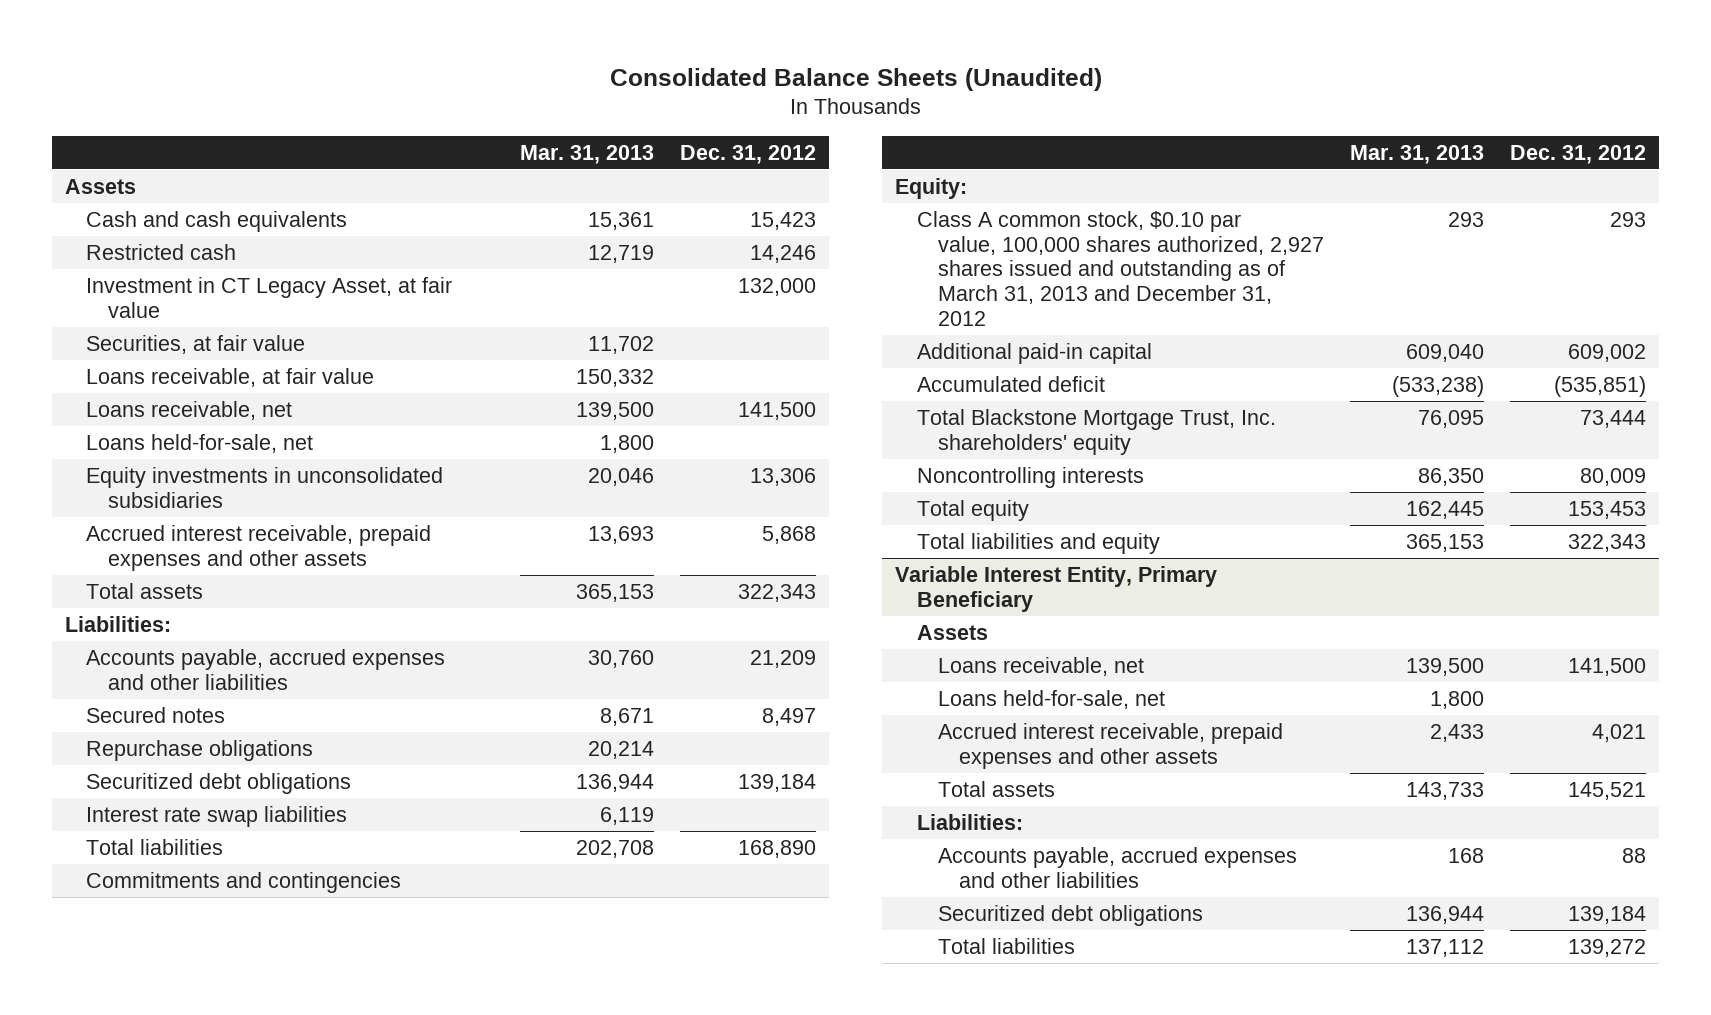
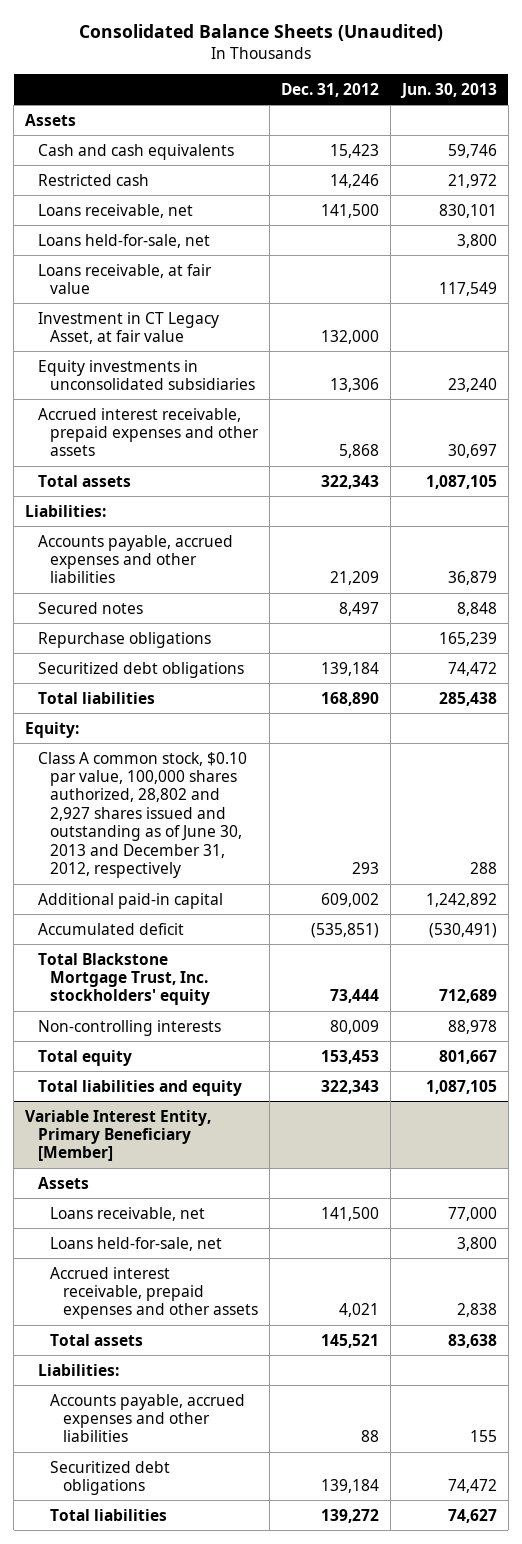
- | Mar. 31, 2013 | Dec. 31, 2012
+ | Dec. 31, 2012 | Jun. 30, 2013
- Securities, at fair value | 11,702 |
moved down: Loans receivable, at fair value | | 117,549
moved down: Investment in CT Legacy Asset, at fair value | 132,000 |
- Interest rate swap liabilities | 6,119 |
- Commitments and contingencies
- Class A common stock, $0.10 par value, 100,000 shares authorized, 2,927 shares issued and outstanding as of March 31, 2013 and December 31, 2012 | 293 | 293
+ Class A common stock, $0.10 par value, 100,000 shares authorized, 28,802 and 2,927 shares issued and outstanding as of June 30, 2013 and December 31, 2012, respectively | 293 | 288
- Total Blackstone Mortgage Trust, Inc. shareholders' equity | 76,095 | 73,444
- Noncontrolling interests | 86,350 | 80,009
+ Total Blackstone Mortgage Trust, Inc. stockholders' equity | 73,444 | 712,689
+ Non-controlling interests | 80,009 | 88,978
- Variable Interest Entity, Primary Beneficiary
+ Variable Interest Entity, Primary Beneficiary [Member]

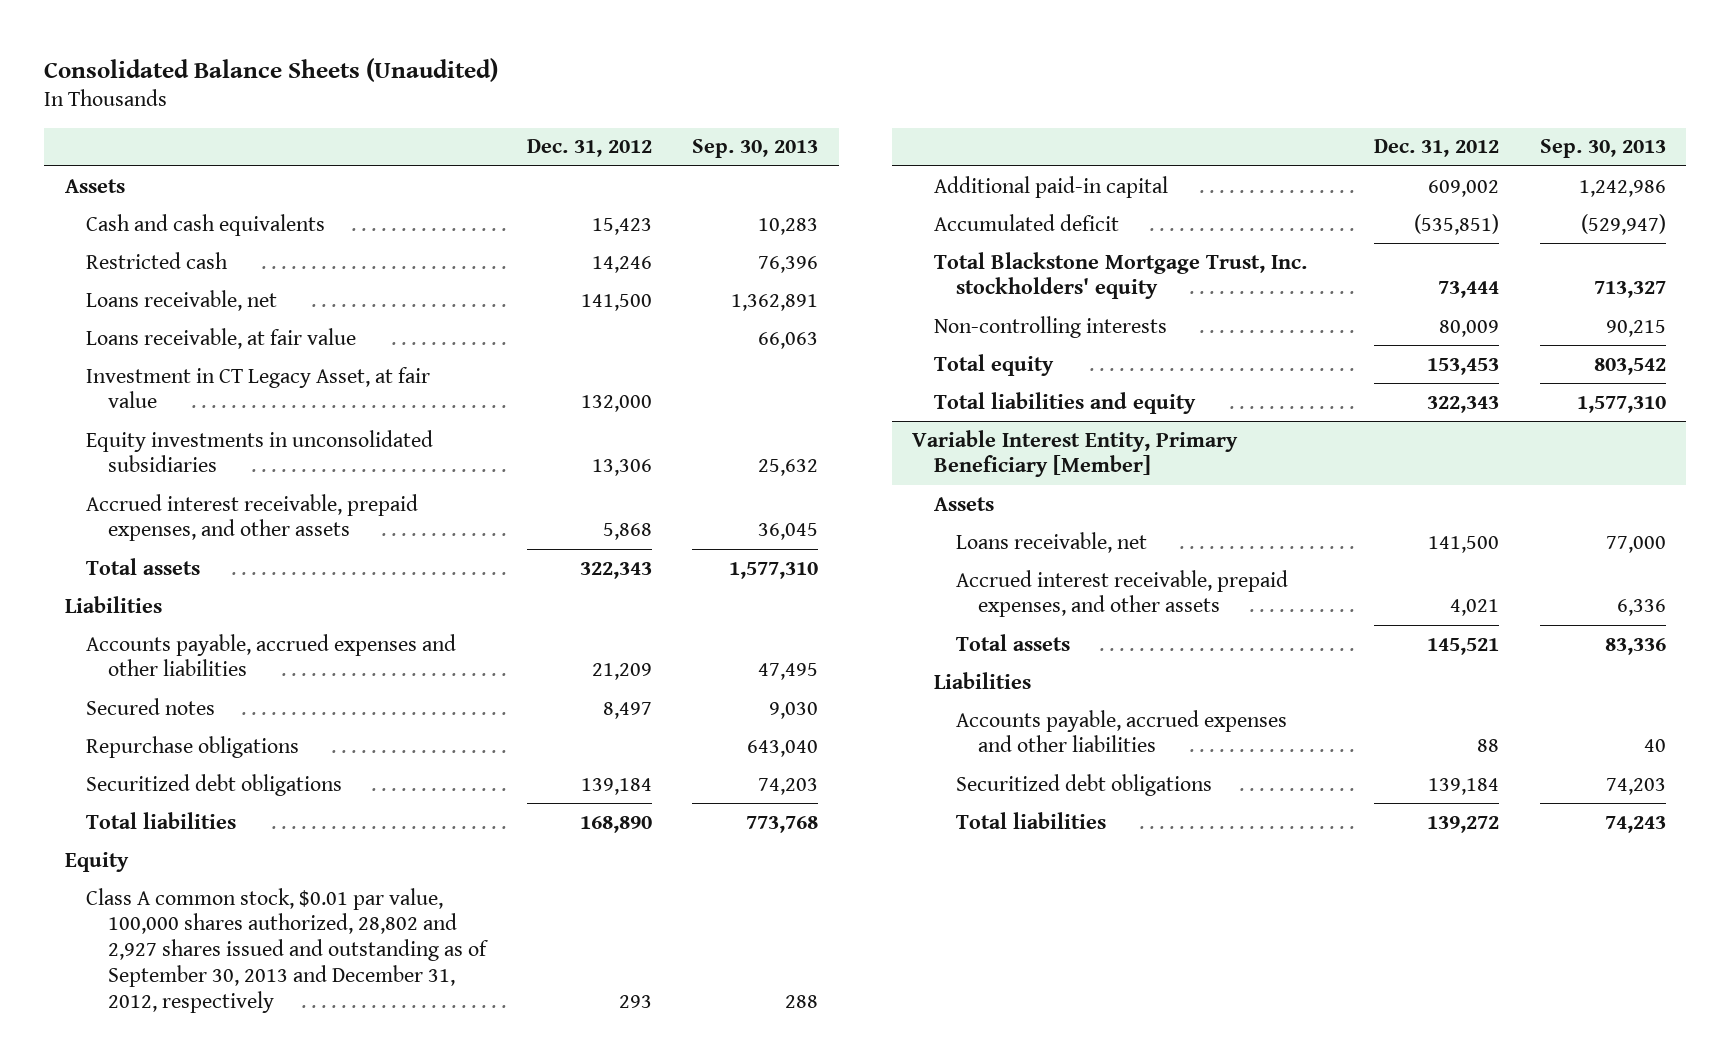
- | Dec. 31, 2012 | Jun. 30, 2013
+ | Dec. 31, 2012 | Sep. 30, 2013
- Loans held-for-sale, net | | 3,800
- Accrued interest receivable, prepaid expenses and other assets | 5,868 | 30,697
+ Accrued interest receivable, prepaid expenses, and other assets | 5,868 | 36,045
- Liabilities:
+ Liabilities
- Equity:
- Class A common stock, $0.10 par value, 100,000 shares authorized, 28,802 and 2,927 shares issued and outstanding as of June 30, 2013 and December 31, 2012, respectively | 293 | 288
+ Equity
+ Class A common stock, $0.01 par value, 100,000 shares authorized, 28,802 and 2,927 shares issued and outstanding as of September 30, 2013 and December 31, 2012, respectively | 293 | 288
@ Variable Interest Entity, Primary Beneficiary [Member]
- Loans held-for-sale, net | | 3,800
- Accrued interest receivable, prepaid expenses and other assets | 4,021 | 2,838
+ Accrued interest receivable, prepaid expenses, and other assets | 4,021 | 6,336
- Liabilities:
+ Liabilities

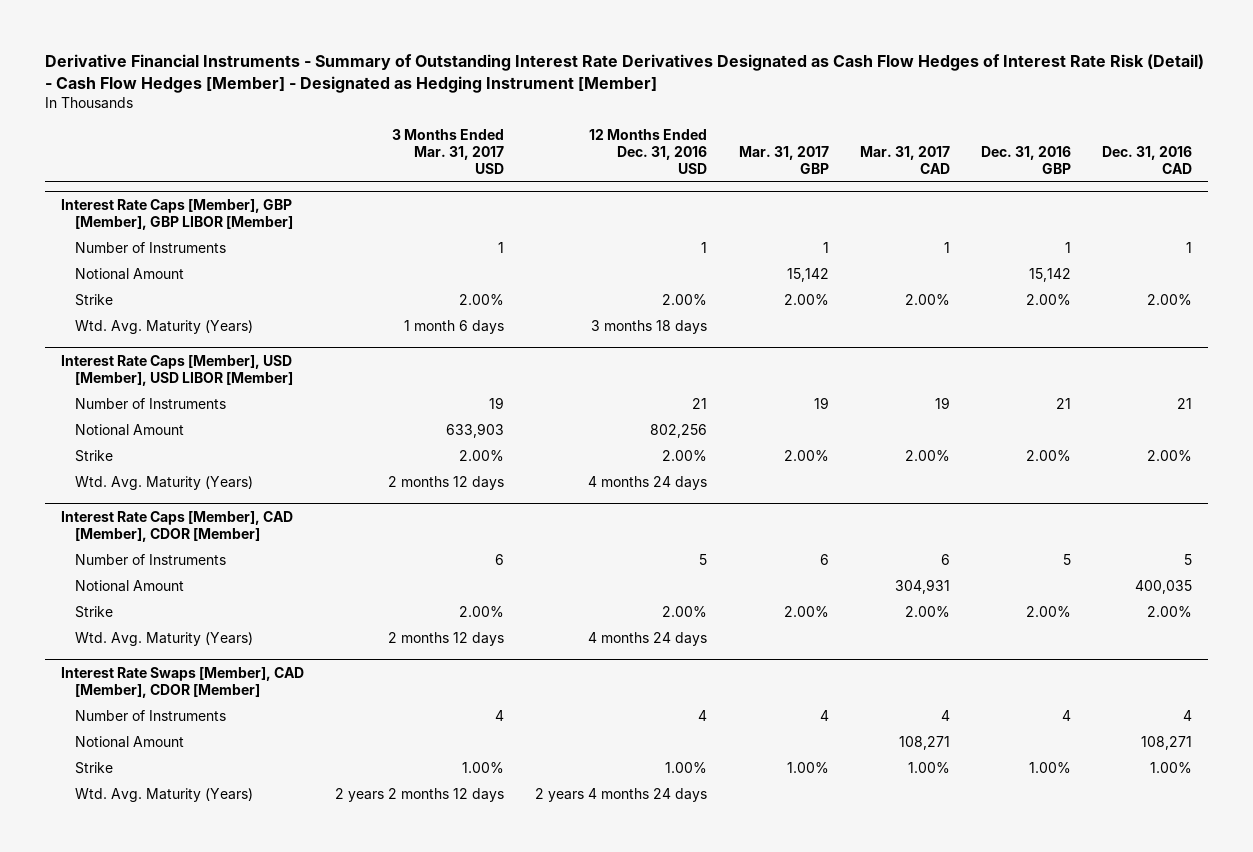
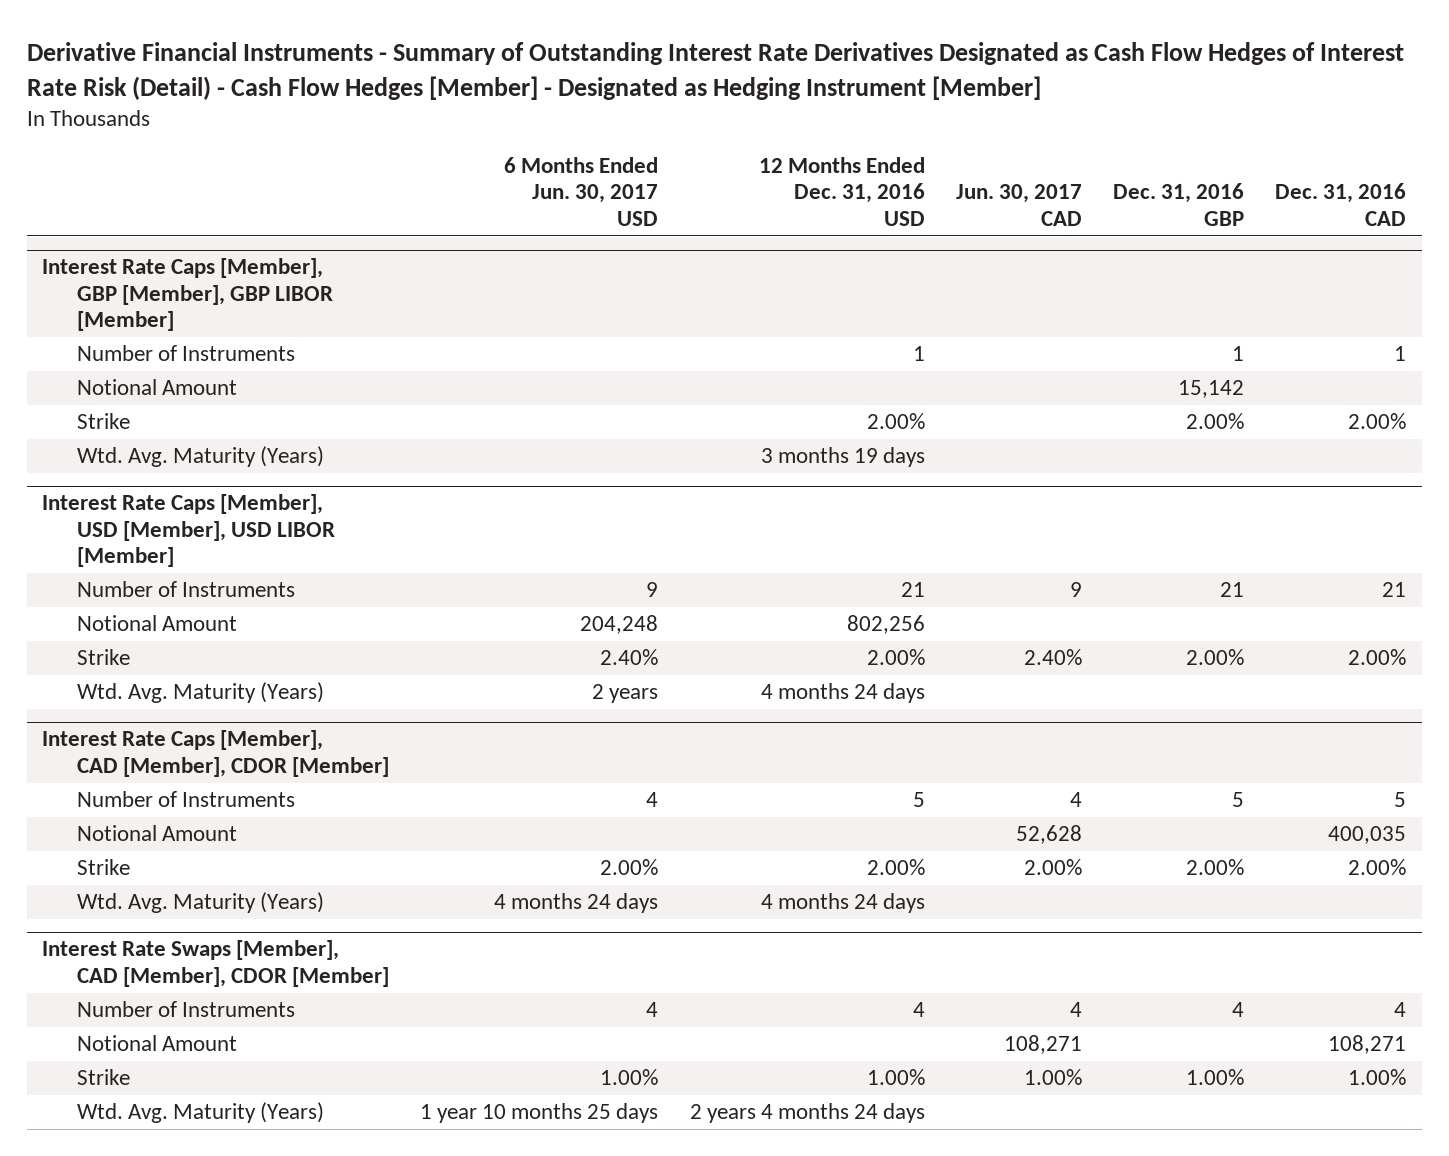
- | 3 Months Ended Mar. 31, 2017 USD | 12 Months Ended Dec. 31, 2016 USD | Mar. 31, 2017 GBP | Mar. 31, 2017 CAD | Dec. 31, 2016 GBP | Dec. 31, 2016 CAD
+ | 6 Months Ended Jun. 30, 2017 USD | 12 Months Ended Dec. 31, 2016 USD | Jun. 30, 2017 CAD | Dec. 31, 2016 GBP | Dec. 31, 2016 CAD
@ Interest Rate Caps [Member], GBP [Member], GBP LIBOR [Member]
- Wtd. Avg. Maturity (Years) | 1 month 6 days | 3 months 18 days | | | |
+ Wtd. Avg. Maturity (Years) | | 3 months 19 days | | |

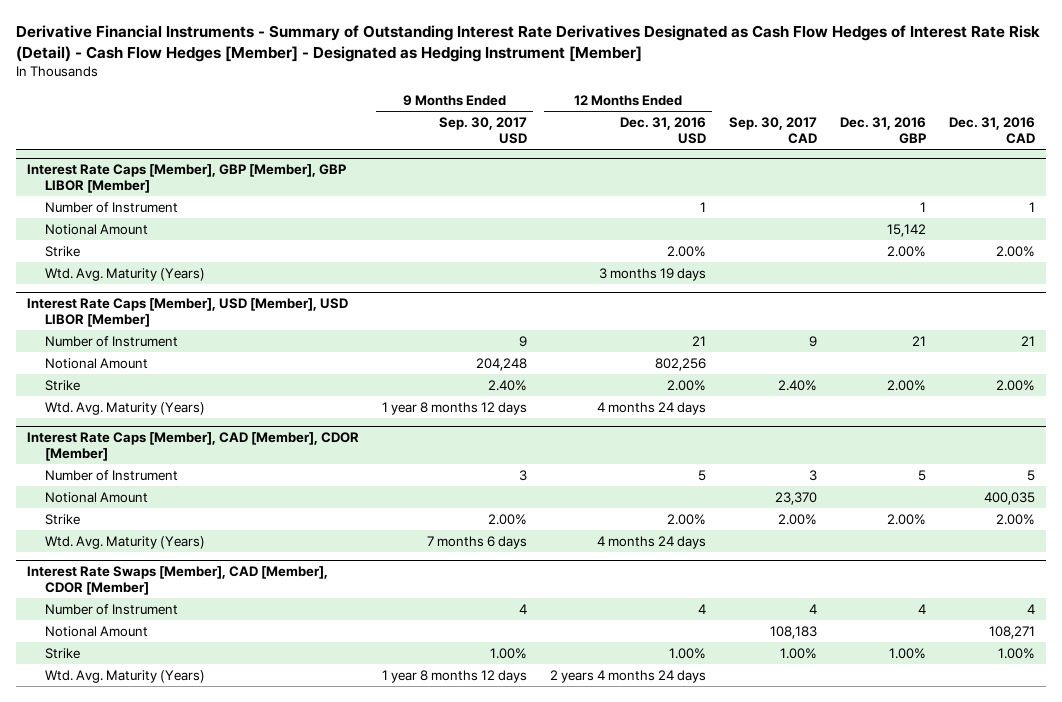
- | 6 Months Ended Jun. 30, 2017 USD | 12 Months Ended Dec. 31, 2016 USD | Jun. 30, 2017 CAD | Dec. 31, 2016 GBP | Dec. 31, 2016 CAD
+ | 9 Months Ended Sep. 30, 2017 USD | 12 Months Ended Dec. 31, 2016 USD | Sep. 30, 2017 CAD | Dec. 31, 2016 GBP | Dec. 31, 2016 CAD
@ Interest Rate Caps [Member], GBP [Member], GBP LIBOR [Member]
- Number of Instruments | | 1 | | 1 | 1
+ Number of Instrument | | 1 | | 1 | 1
@ Interest Rate Caps [Member], USD [Member], USD LIBOR [Member]
- Number of Instruments | 9 | 21 | 9 | 21 | 21
+ Number of Instrument | 9 | 21 | 9 | 21 | 21
@ Interest Rate Caps [Member], CAD [Member], CDOR [Member]
- Number of Instruments | 4 | 5 | 4 | 5 | 5
+ Number of Instrument | 3 | 5 | 3 | 5 | 5
@ Interest Rate Swaps [Member], CAD [Member], CDOR [Member]
- Number of Instruments | 4 | 4 | 4 | 4 | 4
+ Number of Instrument | 4 | 4 | 4 | 4 | 4

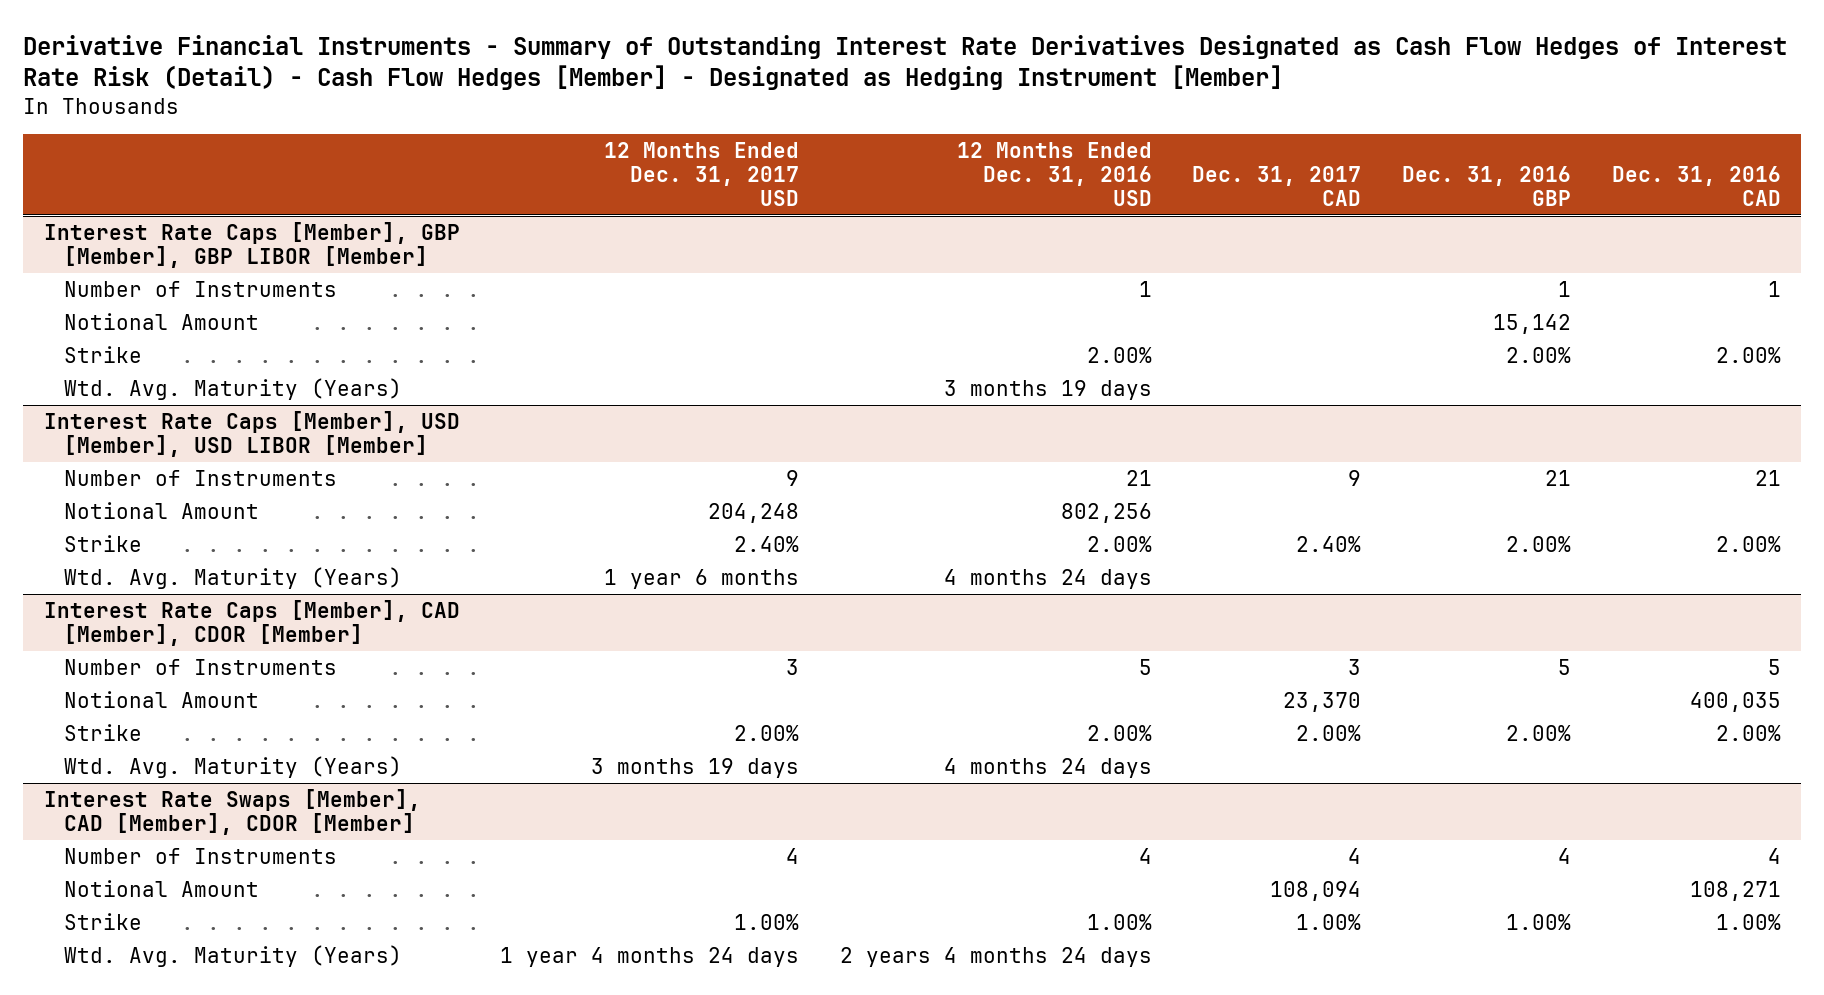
- | 9 Months Ended Sep. 30, 2017 USD | 12 Months Ended Dec. 31, 2016 USD | Sep. 30, 2017 CAD | Dec. 31, 2016 GBP | Dec. 31, 2016 CAD
+ | 12 Months Ended Dec. 31, 2017 USD | 12 Months Ended Dec. 31, 2016 USD | Dec. 31, 2017 CAD | Dec. 31, 2016 GBP | Dec. 31, 2016 CAD
@ Interest Rate Caps [Member], GBP [Member], GBP LIBOR [Member]
- Number of Instrument | | 1 | | 1 | 1
+ Number of Instruments | | 1 | | 1 | 1
@ Interest Rate Caps [Member], USD [Member], USD LIBOR [Member]
- Number of Instrument | 9 | 21 | 9 | 21 | 21
+ Number of Instruments | 9 | 21 | 9 | 21 | 21
@ Interest Rate Caps [Member], CAD [Member], CDOR [Member]
- Number of Instrument | 3 | 5 | 3 | 5 | 5
+ Number of Instruments | 3 | 5 | 3 | 5 | 5
@ Interest Rate Swaps [Member], CAD [Member], CDOR [Member]
- Number of Instrument | 4 | 4 | 4 | 4 | 4
+ Number of Instruments | 4 | 4 | 4 | 4 | 4

